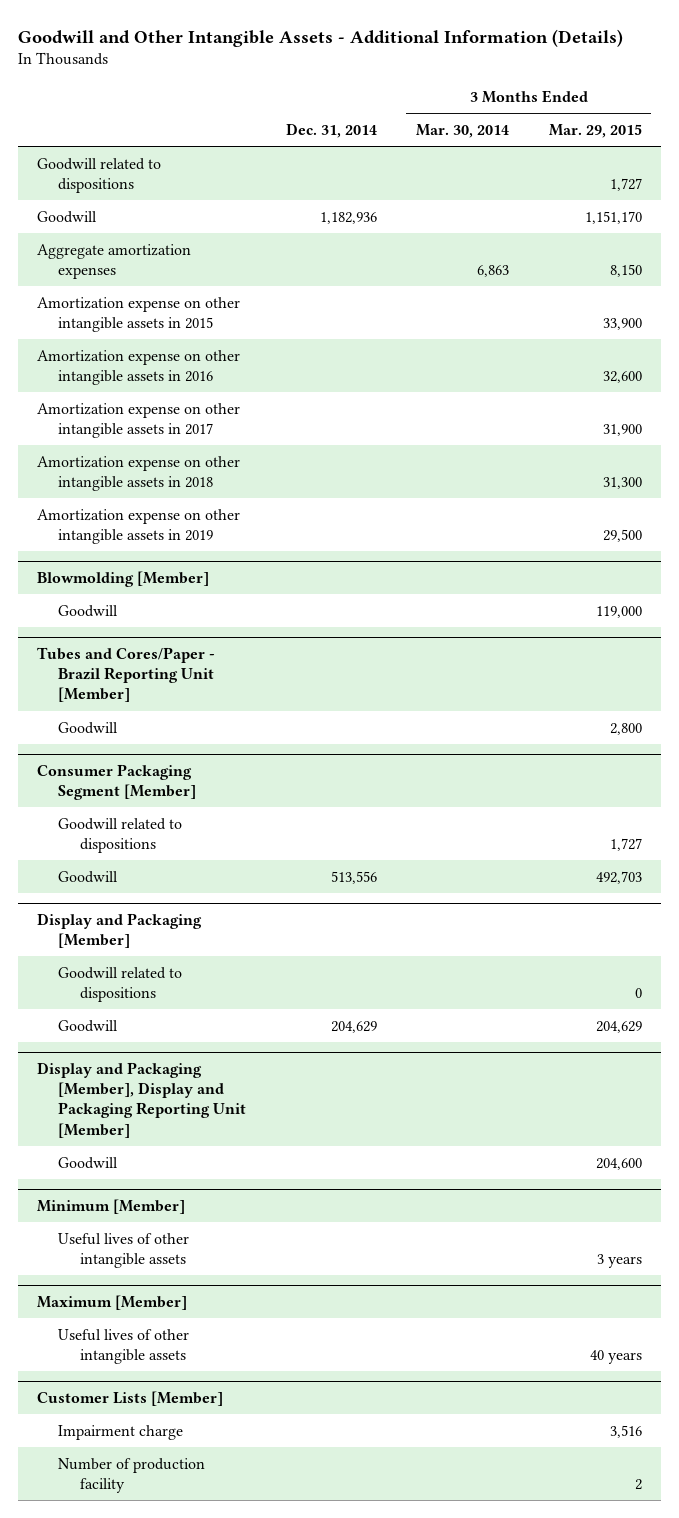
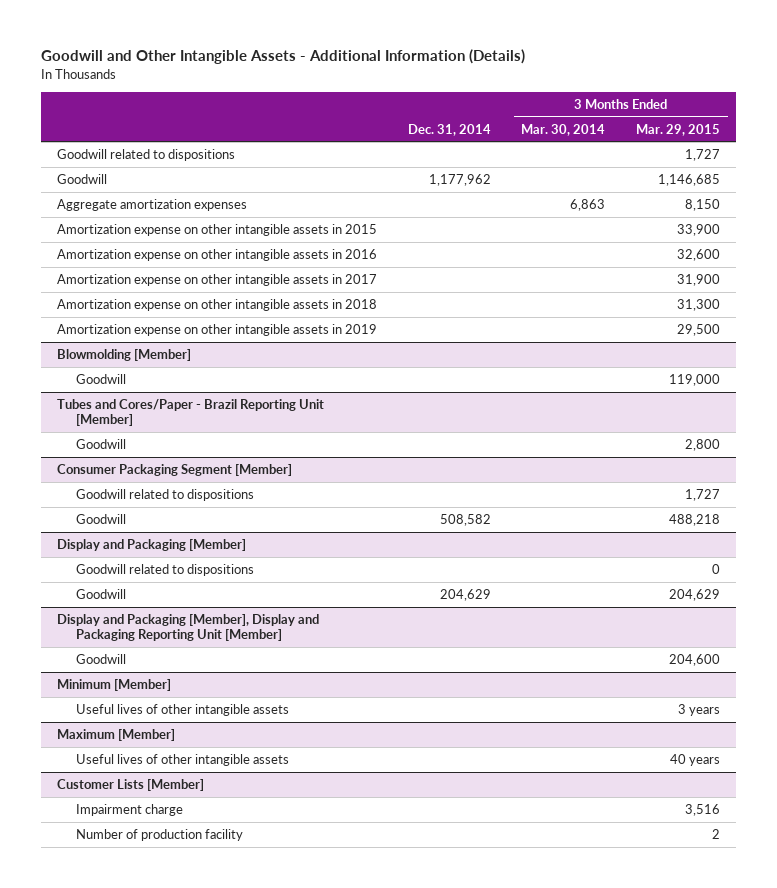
- Goodwill | 1,182,936 | | 1,151,170
+ Goodwill | 1,177,962 | | 1,146,685
@ Consumer Packaging Segment [Member]
- Goodwill | 513,556 | | 492,703
+ Goodwill | 508,582 | | 488,218

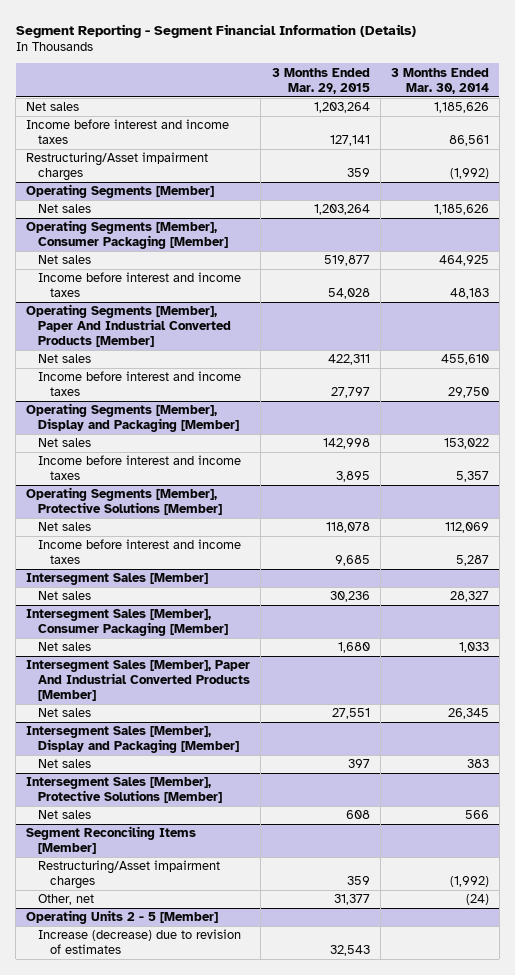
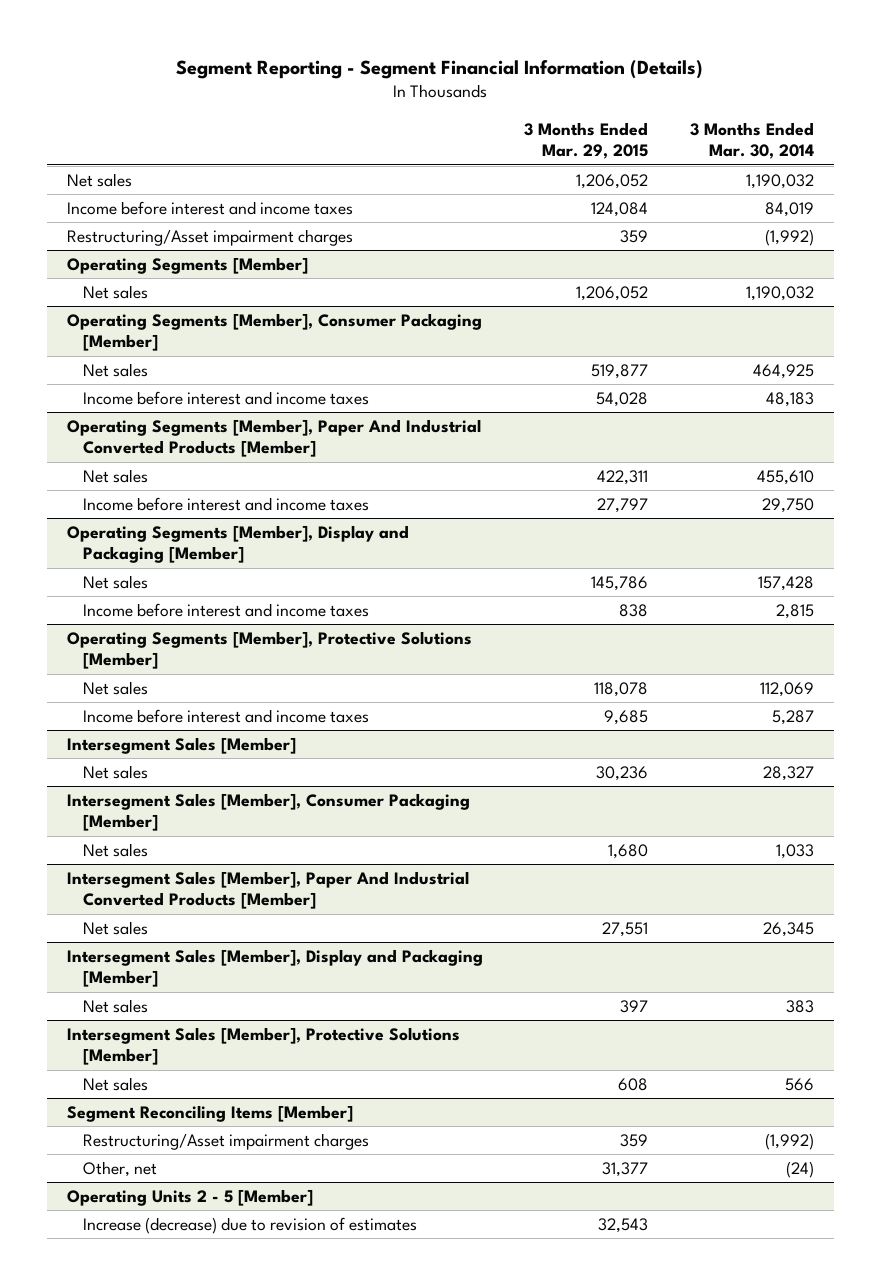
- Net sales | 1,203,264 | 1,185,626
- Income before interest and income taxes | 127,141 | 86,561
+ Net sales | 1,206,052 | 1,190,032
+ Income before interest and income taxes | 124,084 | 84,019
@ Operating Segments [Member]
- Net sales | 1,203,264 | 1,185,626
+ Net sales | 1,206,052 | 1,190,032
@ Operating Segments [Member], Display and Packaging [Member]
- Net sales | 142,998 | 153,022
- Income before interest and income taxes | 3,895 | 5,357
+ Net sales | 145,786 | 157,428
+ Income before interest and income taxes | 838 | 2,815

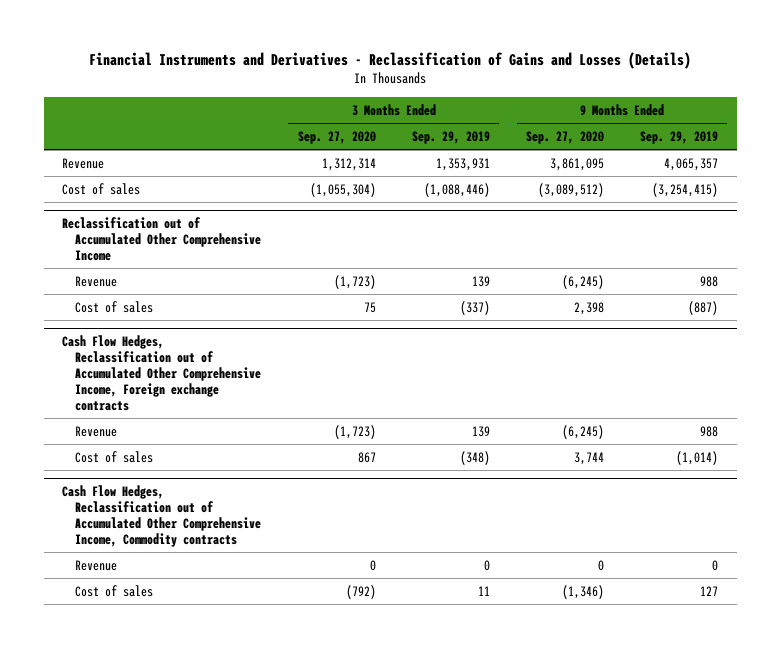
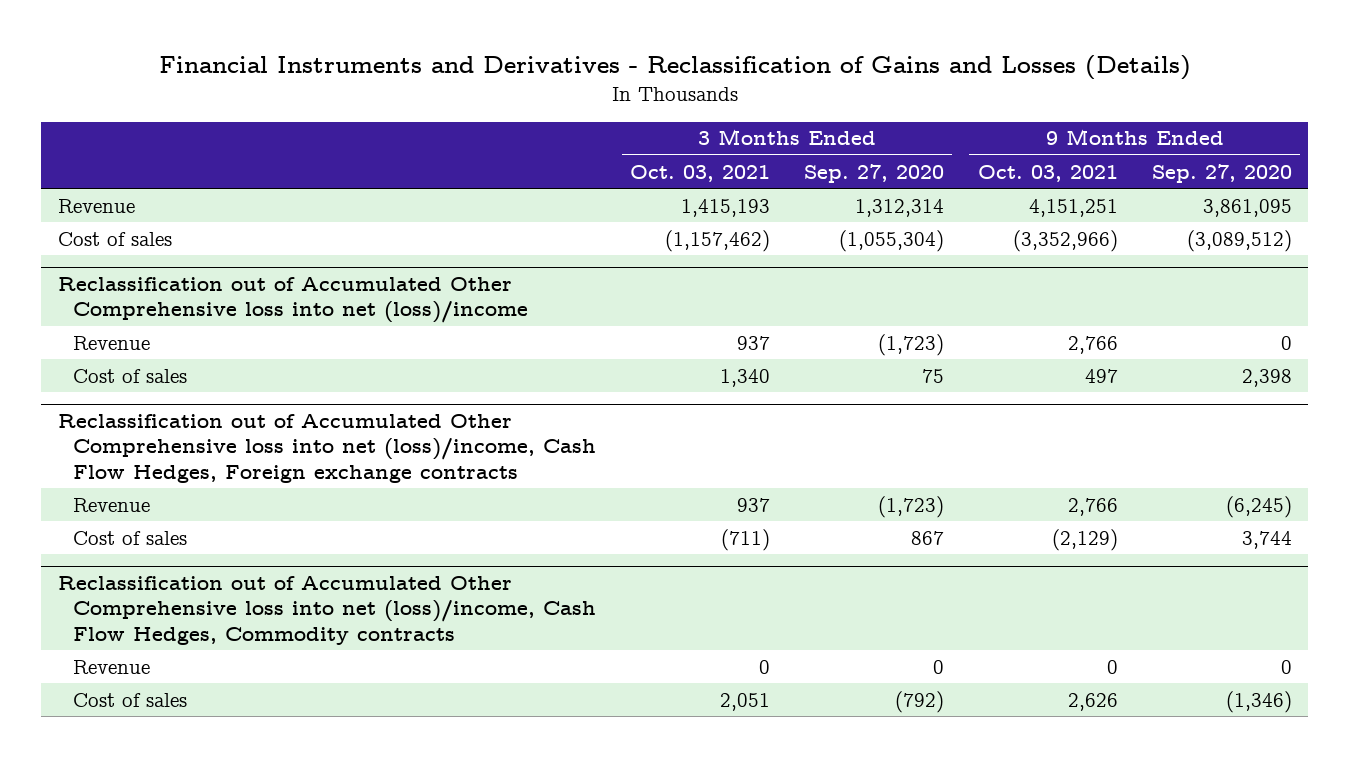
- | 3 Months Ended Sep. 27, 2020 | 3 Months Ended Sep. 29, 2019 | 9 Months Ended Sep. 27, 2020 | 9 Months Ended Sep. 29, 2019
+ | 3 Months Ended Oct. 03, 2021 | 3 Months Ended Sep. 27, 2020 | 9 Months Ended Oct. 03, 2021 | 9 Months Ended Sep. 27, 2020
- Reclassification out of Accumulated Other Comprehensive Income
- Revenue | (1,723) | 139 | (6,245) | 988
+ Reclassification out of Accumulated Other Comprehensive loss into net (loss)/income
+ Revenue | 937 | (1,723) | 2,766 | 0
- Cash Flow Hedges, Reclassification out of Accumulated Other Comprehensive Income, Foreign exchange contracts
+ Reclassification out of Accumulated Other Comprehensive loss into net (loss)/income, Cash Flow Hedges, Foreign exchange contracts
- Cash Flow Hedges, Reclassification out of Accumulated Other Comprehensive Income, Commodity contracts
+ Reclassification out of Accumulated Other Comprehensive loss into net (loss)/income, Cash Flow Hedges, Commodity contracts

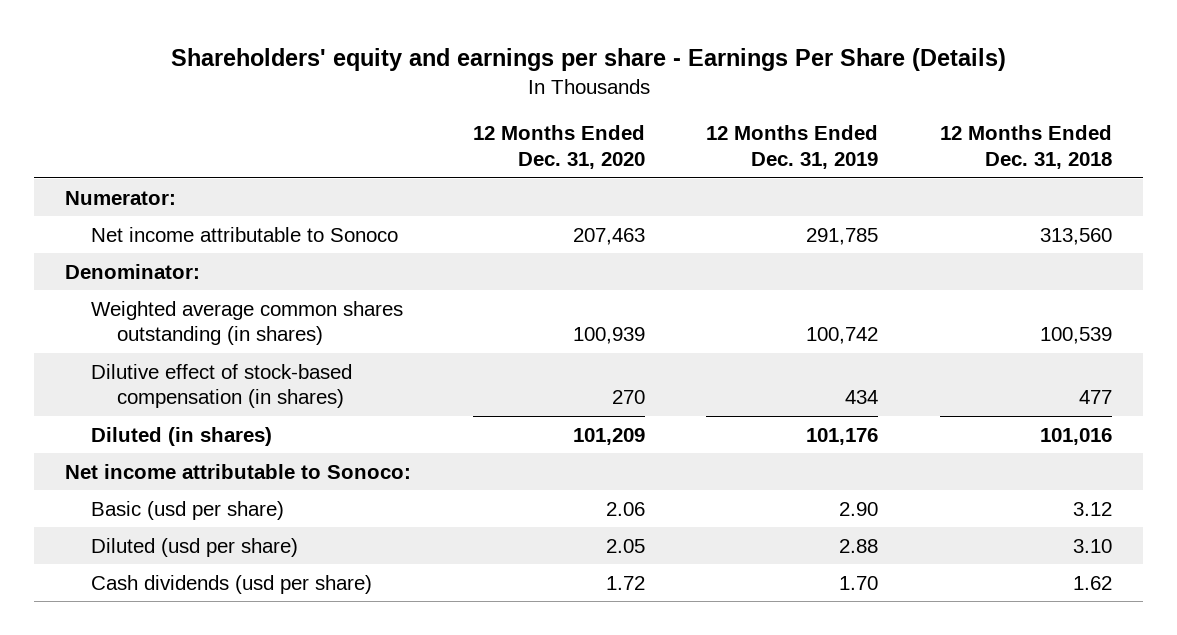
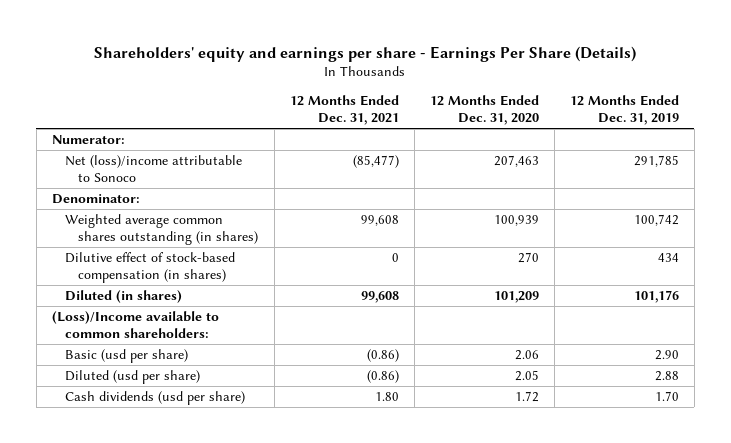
- | 12 Months Ended Dec. 31, 2020 | 12 Months Ended Dec. 31, 2019 | 12 Months Ended Dec. 31, 2018
+ | 12 Months Ended Dec. 31, 2021 | 12 Months Ended Dec. 31, 2020 | 12 Months Ended Dec. 31, 2019
- Net income attributable to Sonoco | 207,463 | 291,785 | 313,560
+ Net (loss)/income attributable to Sonoco | (85,477) | 207,463 | 291,785
- Net income attributable to Sonoco:
+ (Loss)/Income available to common shareholders:

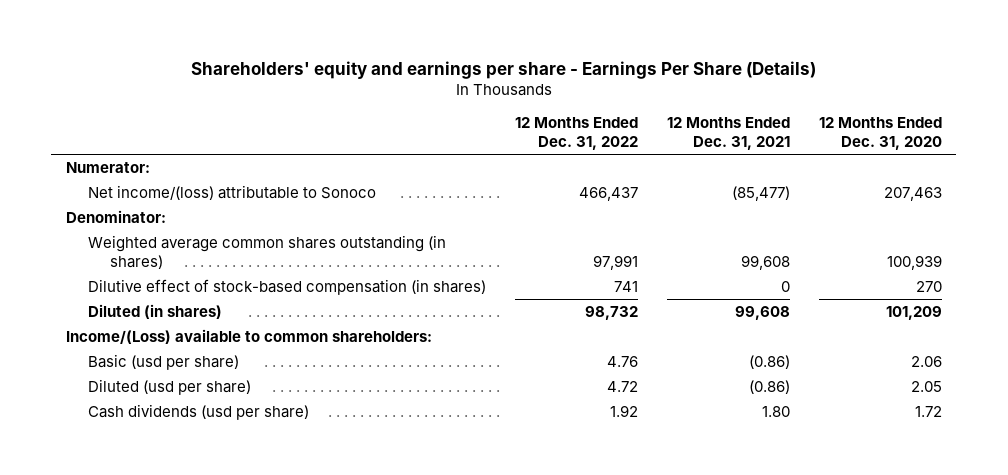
- | 12 Months Ended Dec. 31, 2021 | 12 Months Ended Dec. 31, 2020 | 12 Months Ended Dec. 31, 2019
+ | 12 Months Ended Dec. 31, 2022 | 12 Months Ended Dec. 31, 2021 | 12 Months Ended Dec. 31, 2020
- Net (loss)/income attributable to Sonoco | (85,477) | 207,463 | 291,785
+ Net income/(loss) attributable to Sonoco | 466,437 | (85,477) | 207,463
- (Loss)/Income available to common shareholders:
+ Income/(Loss) available to common shareholders:

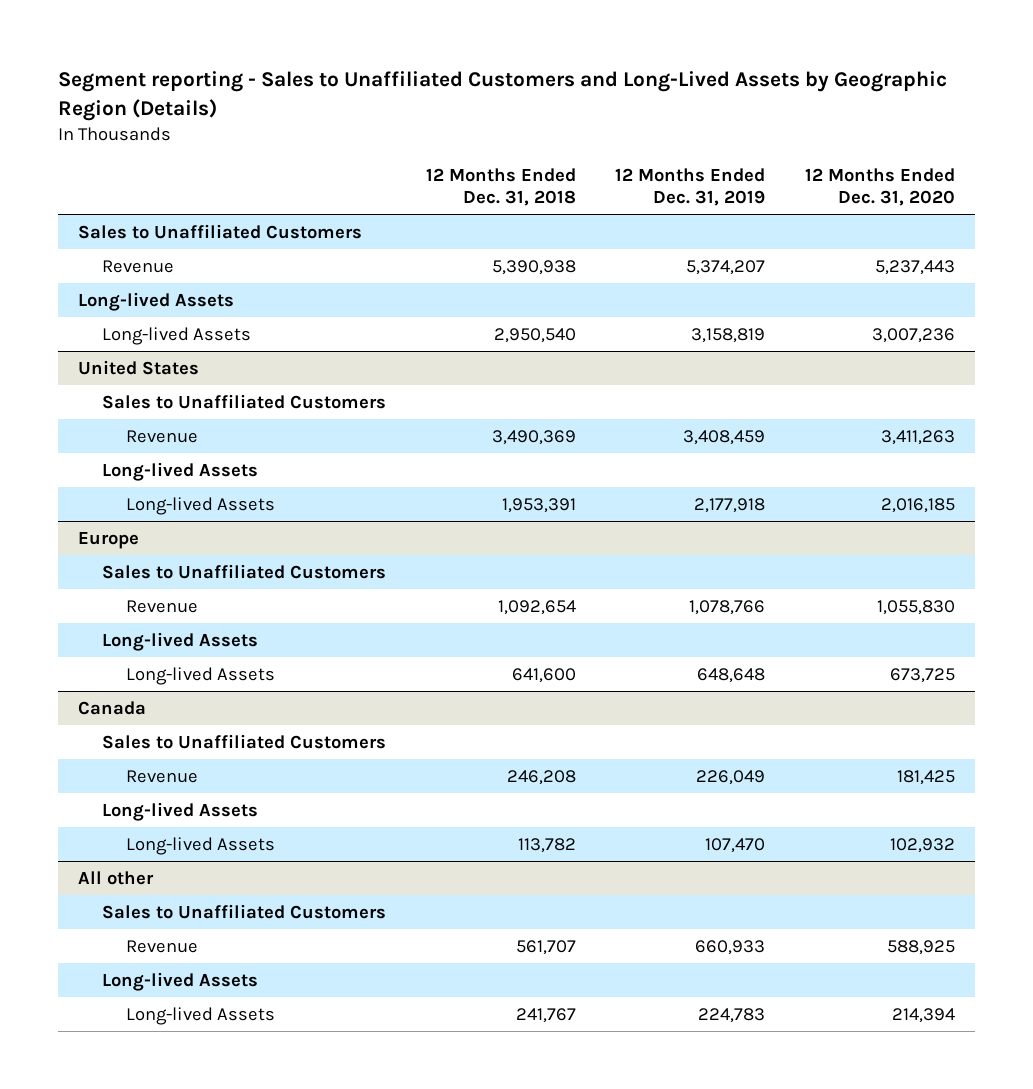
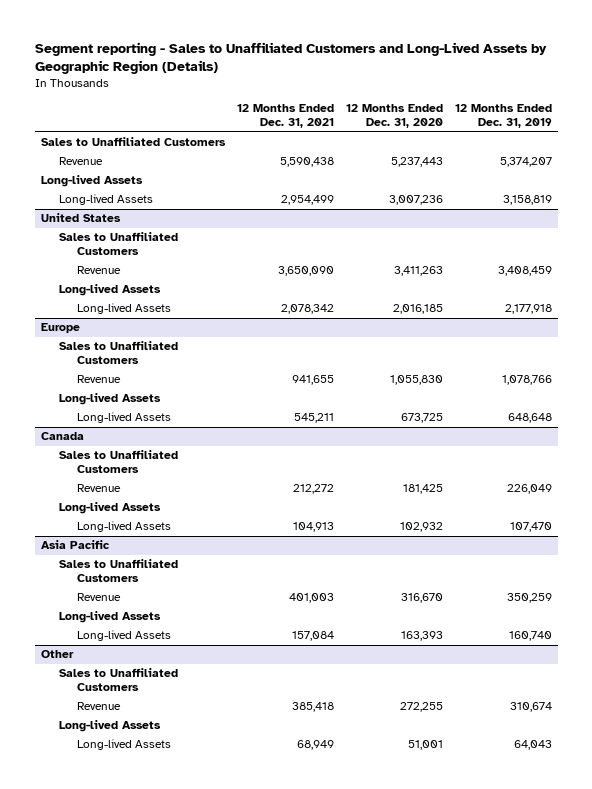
- | 12 Months Ended Dec. 31, 2018 | 12 Months Ended Dec. 31, 2019 | 12 Months Ended Dec. 31, 2020
+ | 12 Months Ended Dec. 31, 2021 | 12 Months Ended Dec. 31, 2020 | 12 Months Ended Dec. 31, 2019
- All other
+ Asia Pacific
- Revenue | 561,707 | 660,933 | 588,925
+ Revenue | 401,003 | 316,670 | 350,259
- Long-lived Assets | 241,767 | 224,783 | 214,394
+ Long-lived Assets | 157,084 | 163,393 | 160,740
+ Other
+ Sales to Unaffiliated Customers
+ Revenue | 385,418 | 272,255 | 310,674
+ Long-lived Assets
+ Long-lived Assets | 68,949 | 51,001 | 64,043

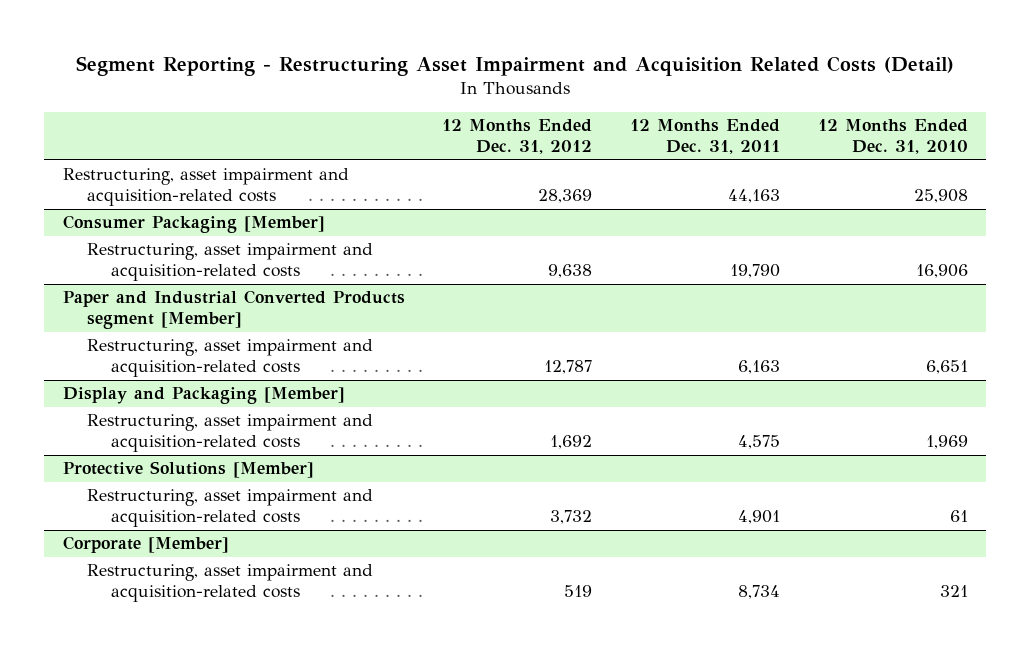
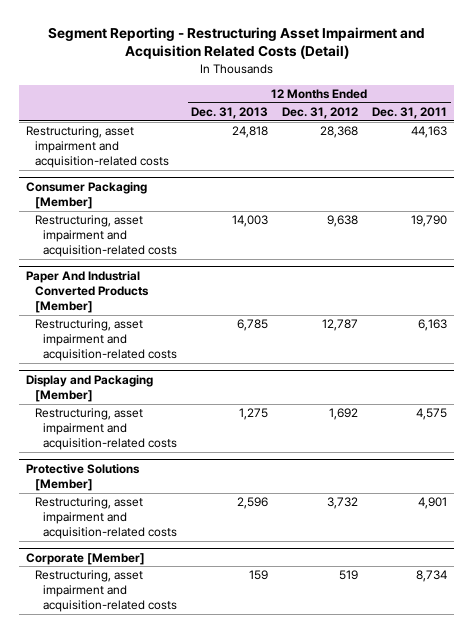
- | 12 Months Ended Dec. 31, 2012 | 12 Months Ended Dec. 31, 2011 | 12 Months Ended Dec. 31, 2010
+ | 12 Months Ended Dec. 31, 2013 | 12 Months Ended Dec. 31, 2012 | 12 Months Ended Dec. 31, 2011
- Restructuring, asset impairment and acquisition-related costs | 28,369 | 44,163 | 25,908
+ Restructuring, asset impairment and acquisition-related costs | 24,818 | 28,368 | 44,163
- Paper and Industrial Converted Products segment [Member]
+ Paper And Industrial Converted Products [Member]

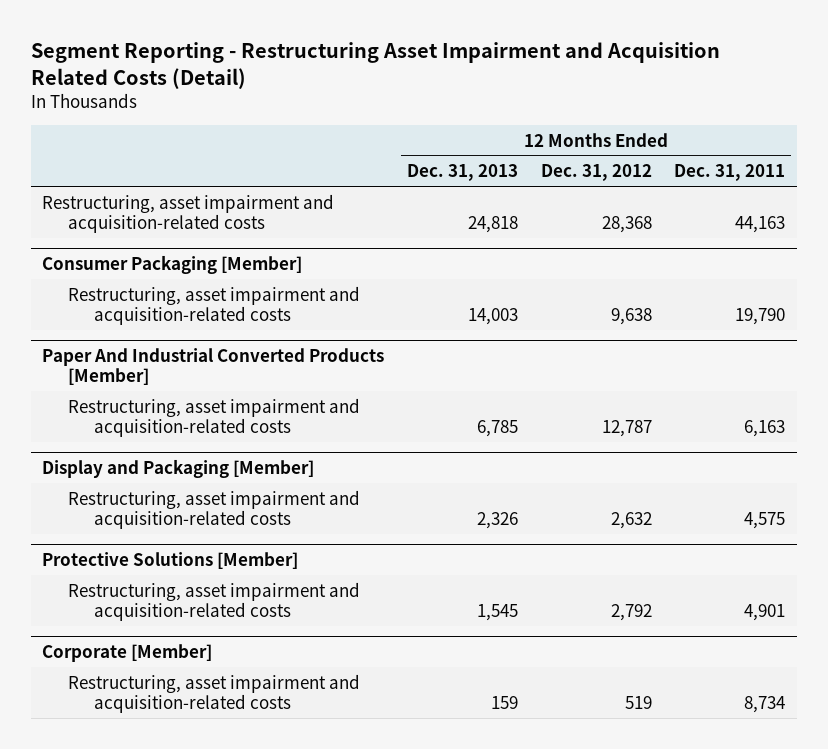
@ Display and Packaging [Member]
- Restructuring, asset impairment and acquisition-related costs | 1,275 | 1,692 | 4,575
+ Restructuring, asset impairment and acquisition-related costs | 2,326 | 2,632 | 4,575
@ Protective Solutions [Member]
- Restructuring, asset impairment and acquisition-related costs | 2,596 | 3,732 | 4,901
+ Restructuring, asset impairment and acquisition-related costs | 1,545 | 2,792 | 4,901

